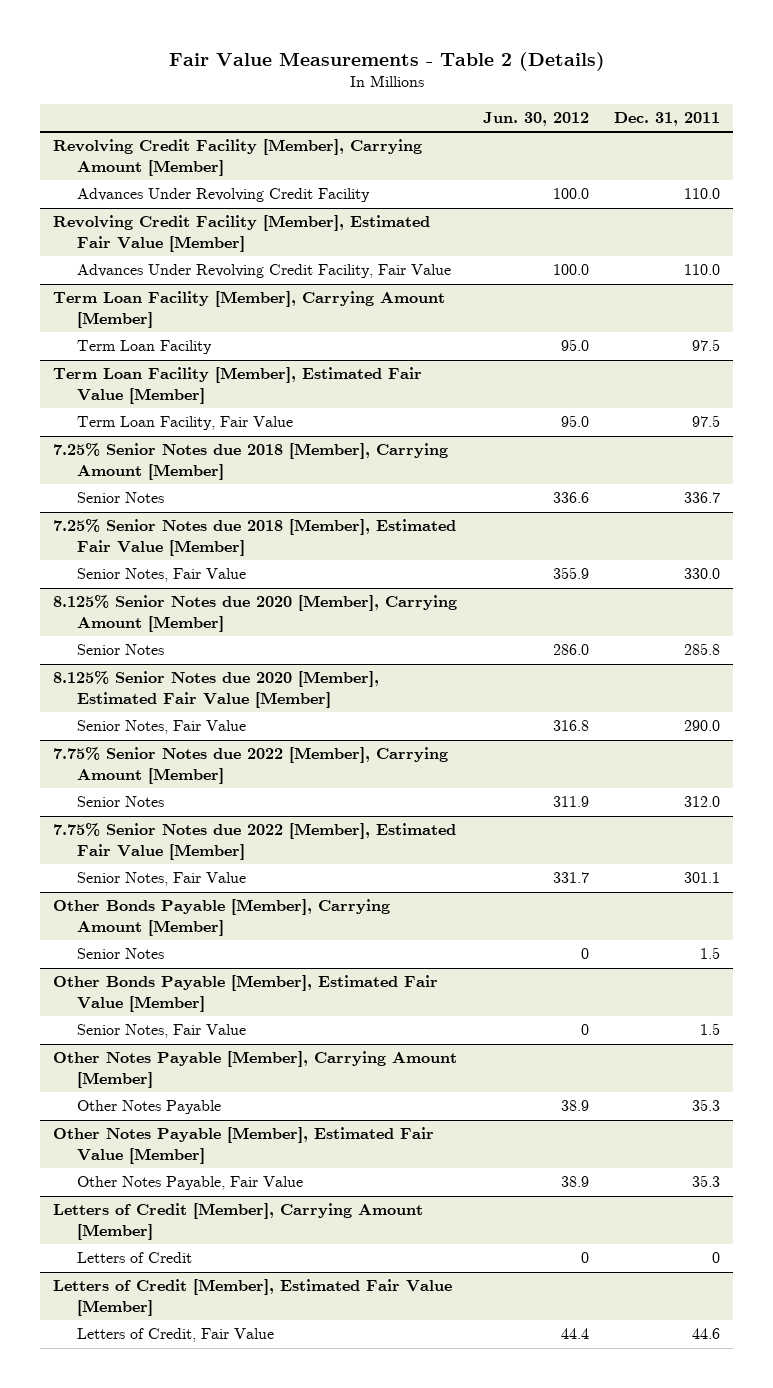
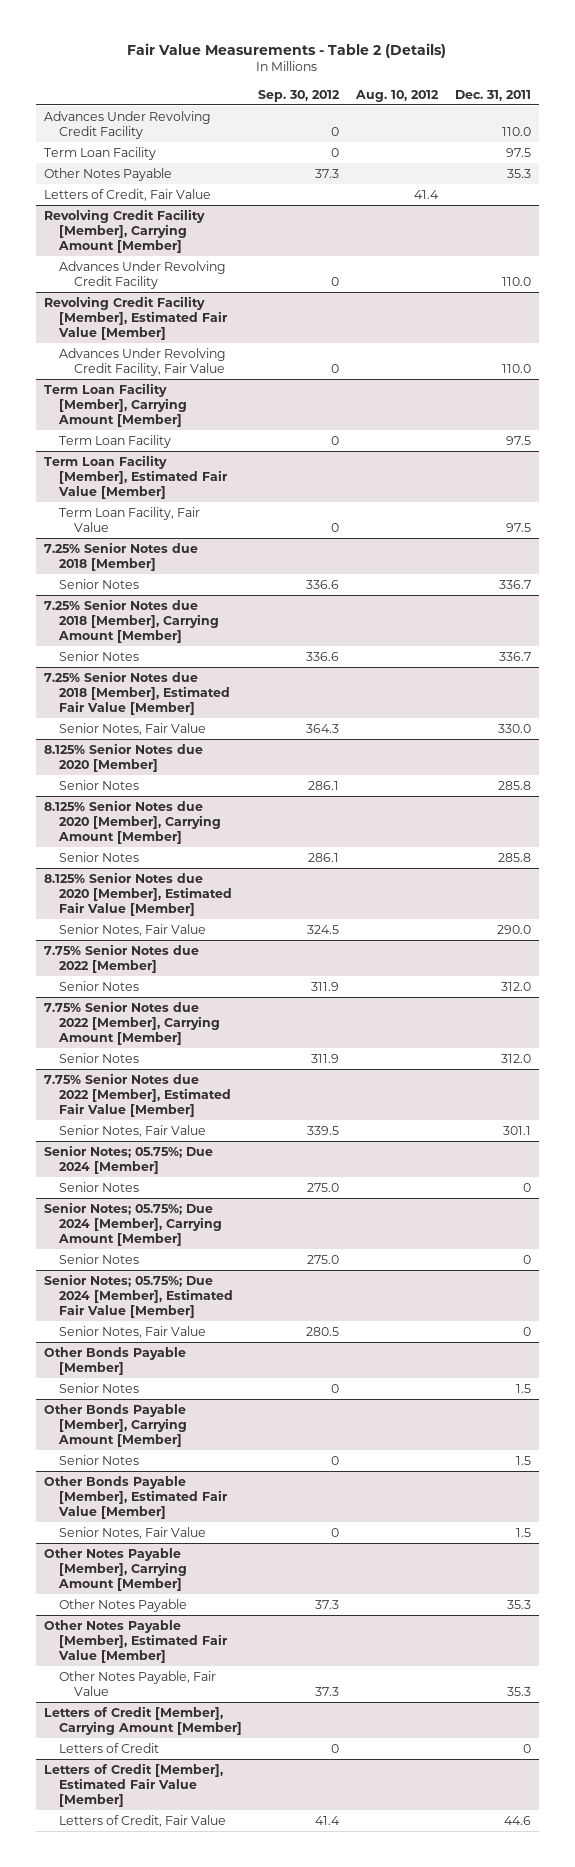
- | Jun. 30, 2012 | Dec. 31, 2011
+ | Sep. 30, 2012 | Aug. 10, 2012 | Dec. 31, 2011
+ Advances Under Revolving Credit Facility | 0 | | 110.0
+ Term Loan Facility | 0 | | 97.5
+ Other Notes Payable | 37.3 | | 35.3
+ Letters of Credit, Fair Value | | 41.4 |
+ 7.25% Senior Notes due 2018 [Member]
+ Senior Notes | 336.6 | | 336.7
+ 8.125% Senior Notes due 2020 [Member]
+ Senior Notes | 286.1 | | 285.8
+ 7.75% Senior Notes due 2022 [Member]
+ Senior Notes | 311.9 | | 312.0
+ Senior Notes; 05.75%; Due 2024 [Member]
+ Senior Notes | 275.0 | | 0
+ Senior Notes; 05.75%; Due 2024 [Member], Carrying Amount [Member]
+ Senior Notes | 275.0 | | 0
+ Senior Notes; 05.75%; Due 2024 [Member], Estimated Fair Value [Member]
+ Senior Notes, Fair Value | 280.5 | | 0
+ Other Bonds Payable [Member]
+ Senior Notes | 0 | | 1.5

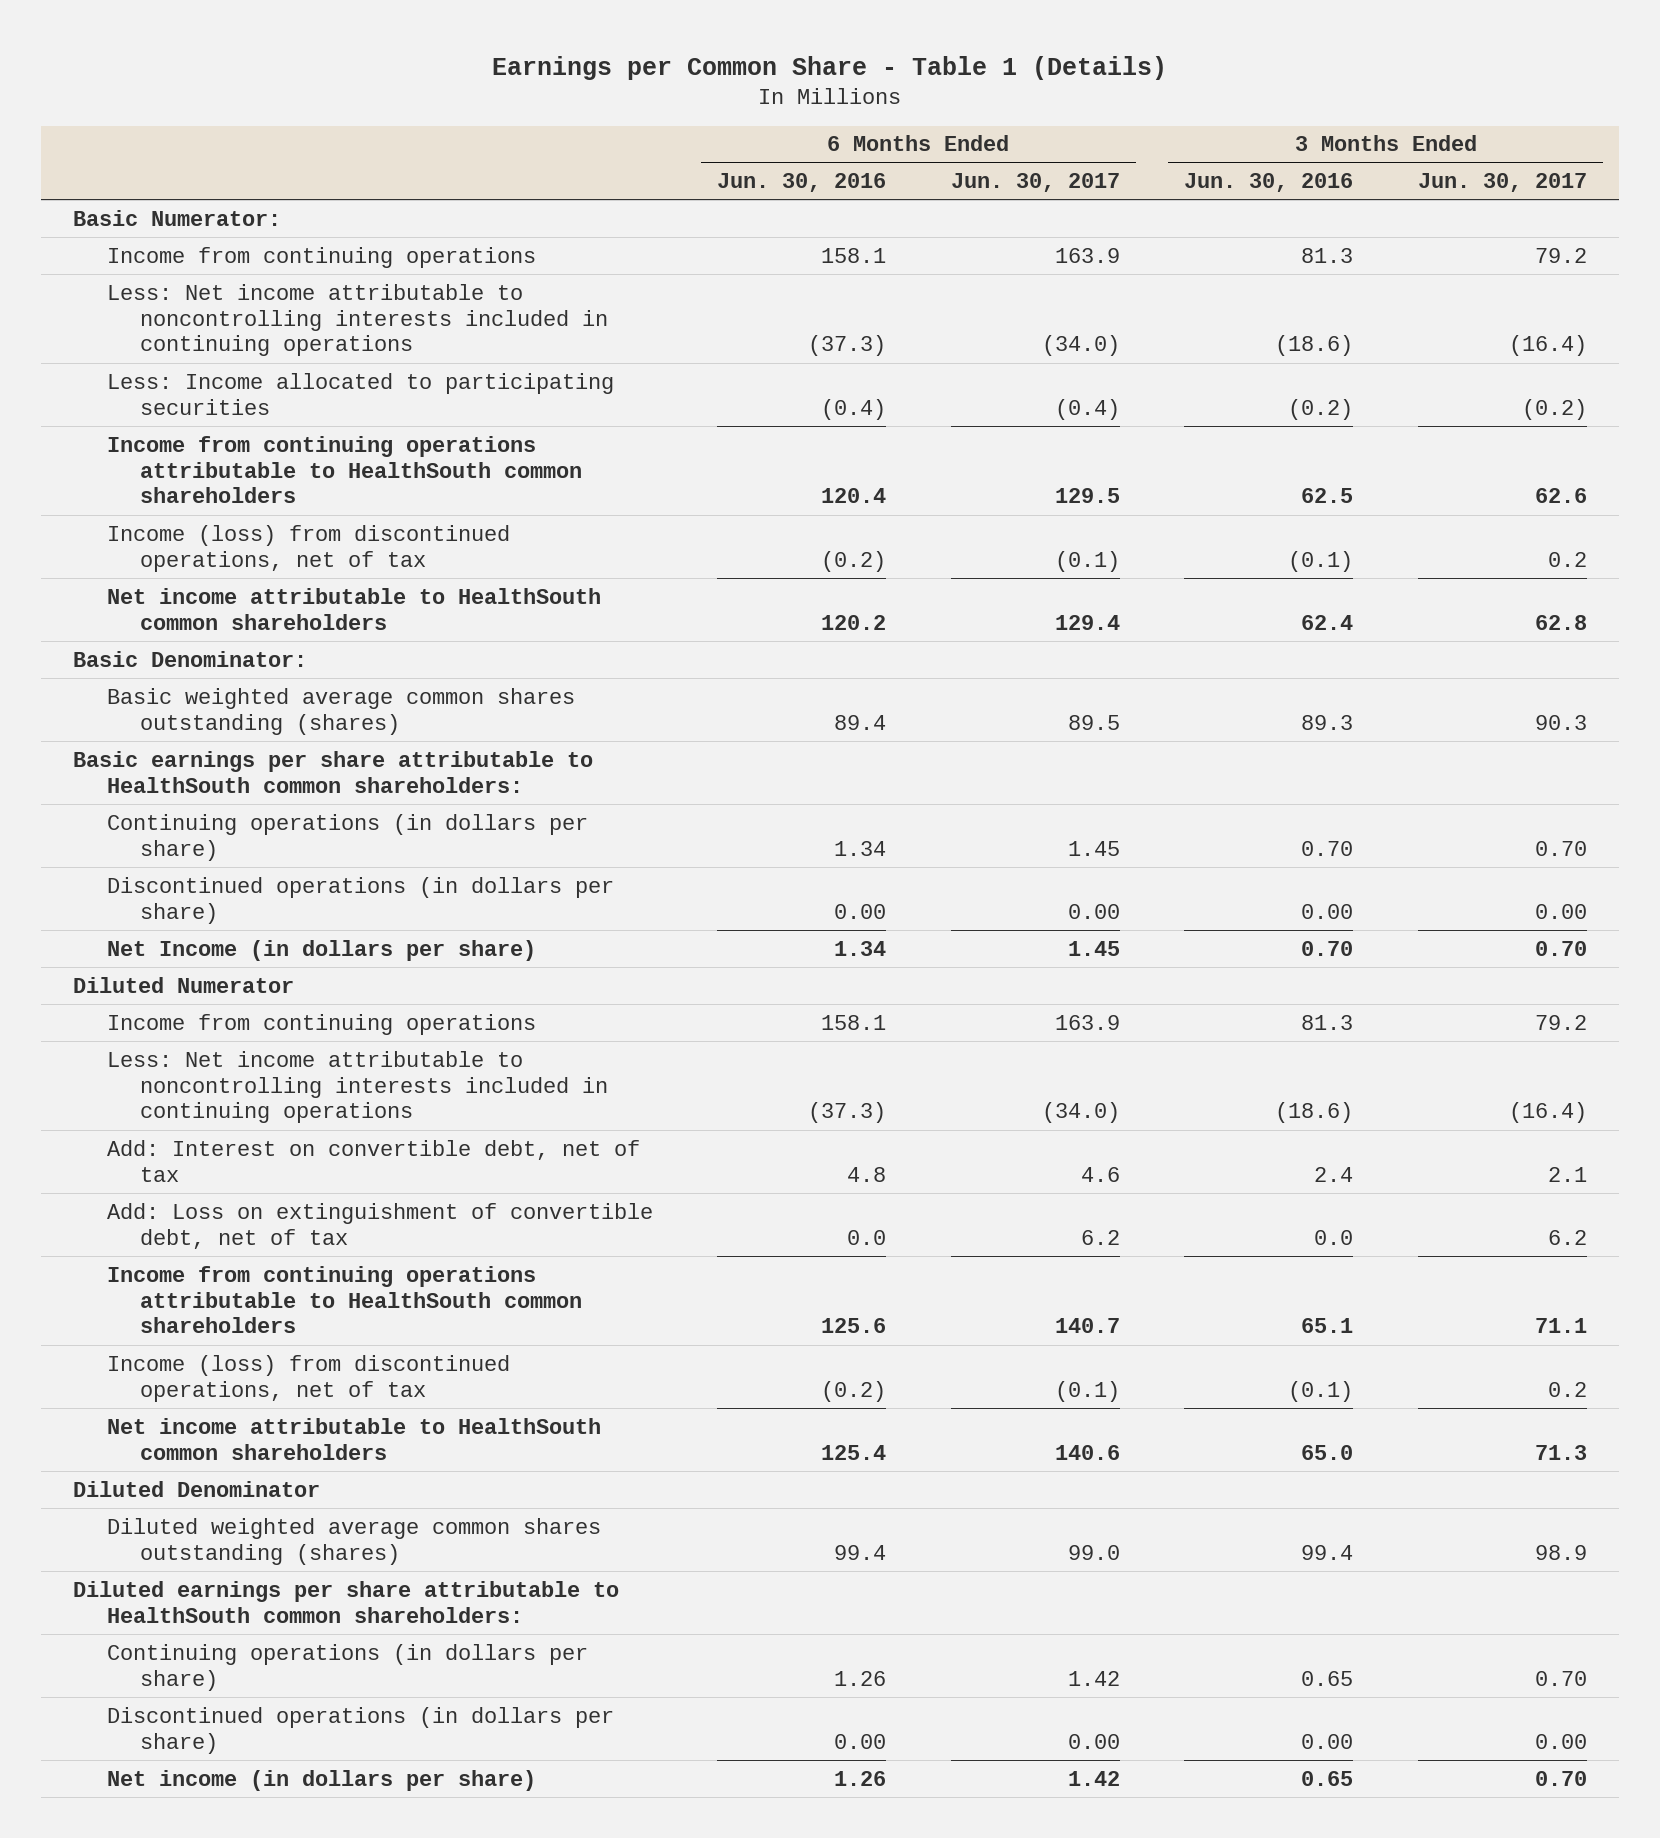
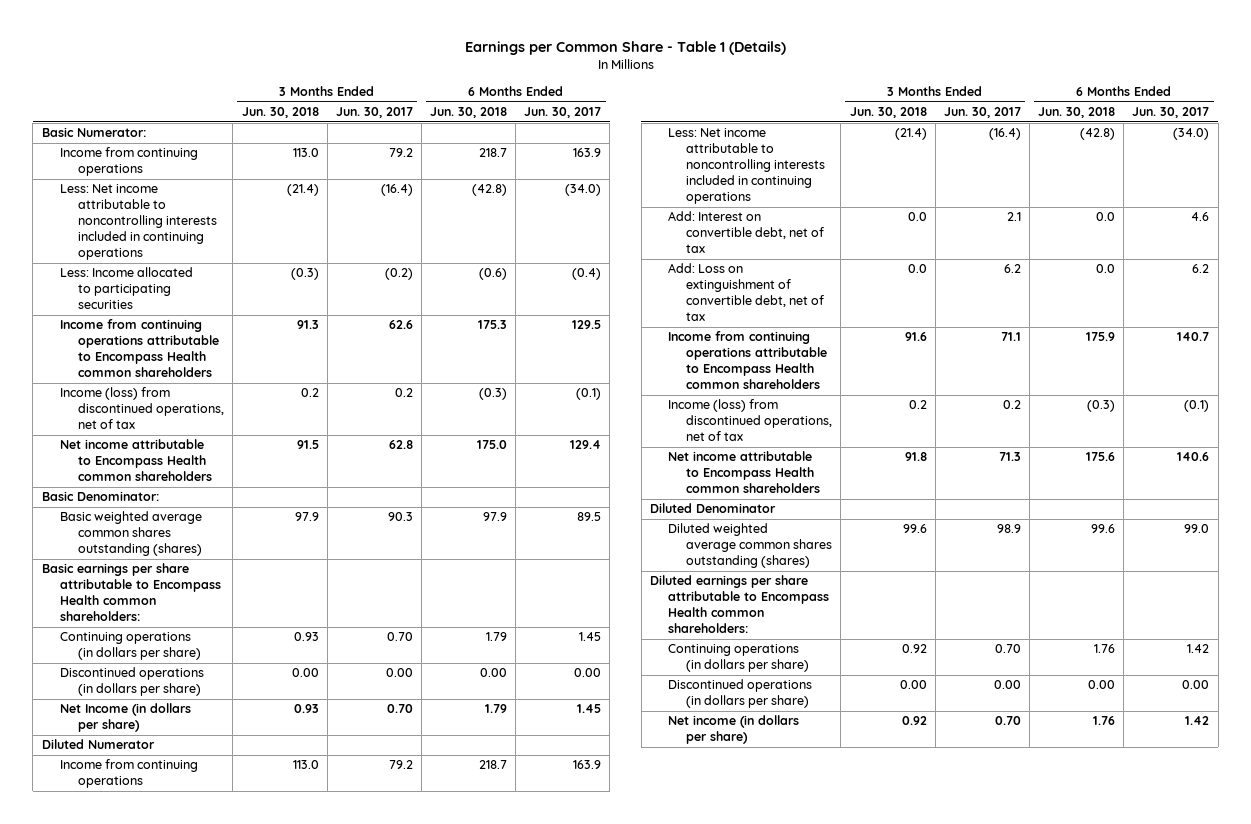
- | 6 Months Ended Jun. 30, 2016 | 6 Months Ended Jun. 30, 2017 | 3 Months Ended Jun. 30, 2016 | 3 Months Ended Jun. 30, 2017
+ | 3 Months Ended Jun. 30, 2018 | 3 Months Ended Jun. 30, 2017 | 6 Months Ended Jun. 30, 2018 | 6 Months Ended Jun. 30, 2017
- Income from continuing operations attributable to HealthSouth common shareholders | 120.4 | 129.5 | 62.5 | 62.6
+ Income from continuing operations attributable to Encompass Health common shareholders | 91.3 | 62.6 | 175.3 | 129.5
- Net income attributable to HealthSouth common shareholders | 120.2 | 129.4 | 62.4 | 62.8
+ Net income attributable to Encompass Health common shareholders | 91.5 | 62.8 | 175.0 | 129.4
- Basic earnings per share attributable to HealthSouth common shareholders:
+ Basic earnings per share attributable to Encompass Health common shareholders:
- Income from continuing operations attributable to HealthSouth common shareholders | 125.6 | 140.7 | 65.1 | 71.1
+ Income from continuing operations attributable to Encompass Health common shareholders | 91.6 | 71.1 | 175.9 | 140.7
- Net income attributable to HealthSouth common shareholders | 125.4 | 140.6 | 65.0 | 71.3
+ Net income attributable to Encompass Health common shareholders | 91.8 | 71.3 | 175.6 | 140.6
- Diluted earnings per share attributable to HealthSouth common shareholders:
+ Diluted earnings per share attributable to Encompass Health common shareholders:

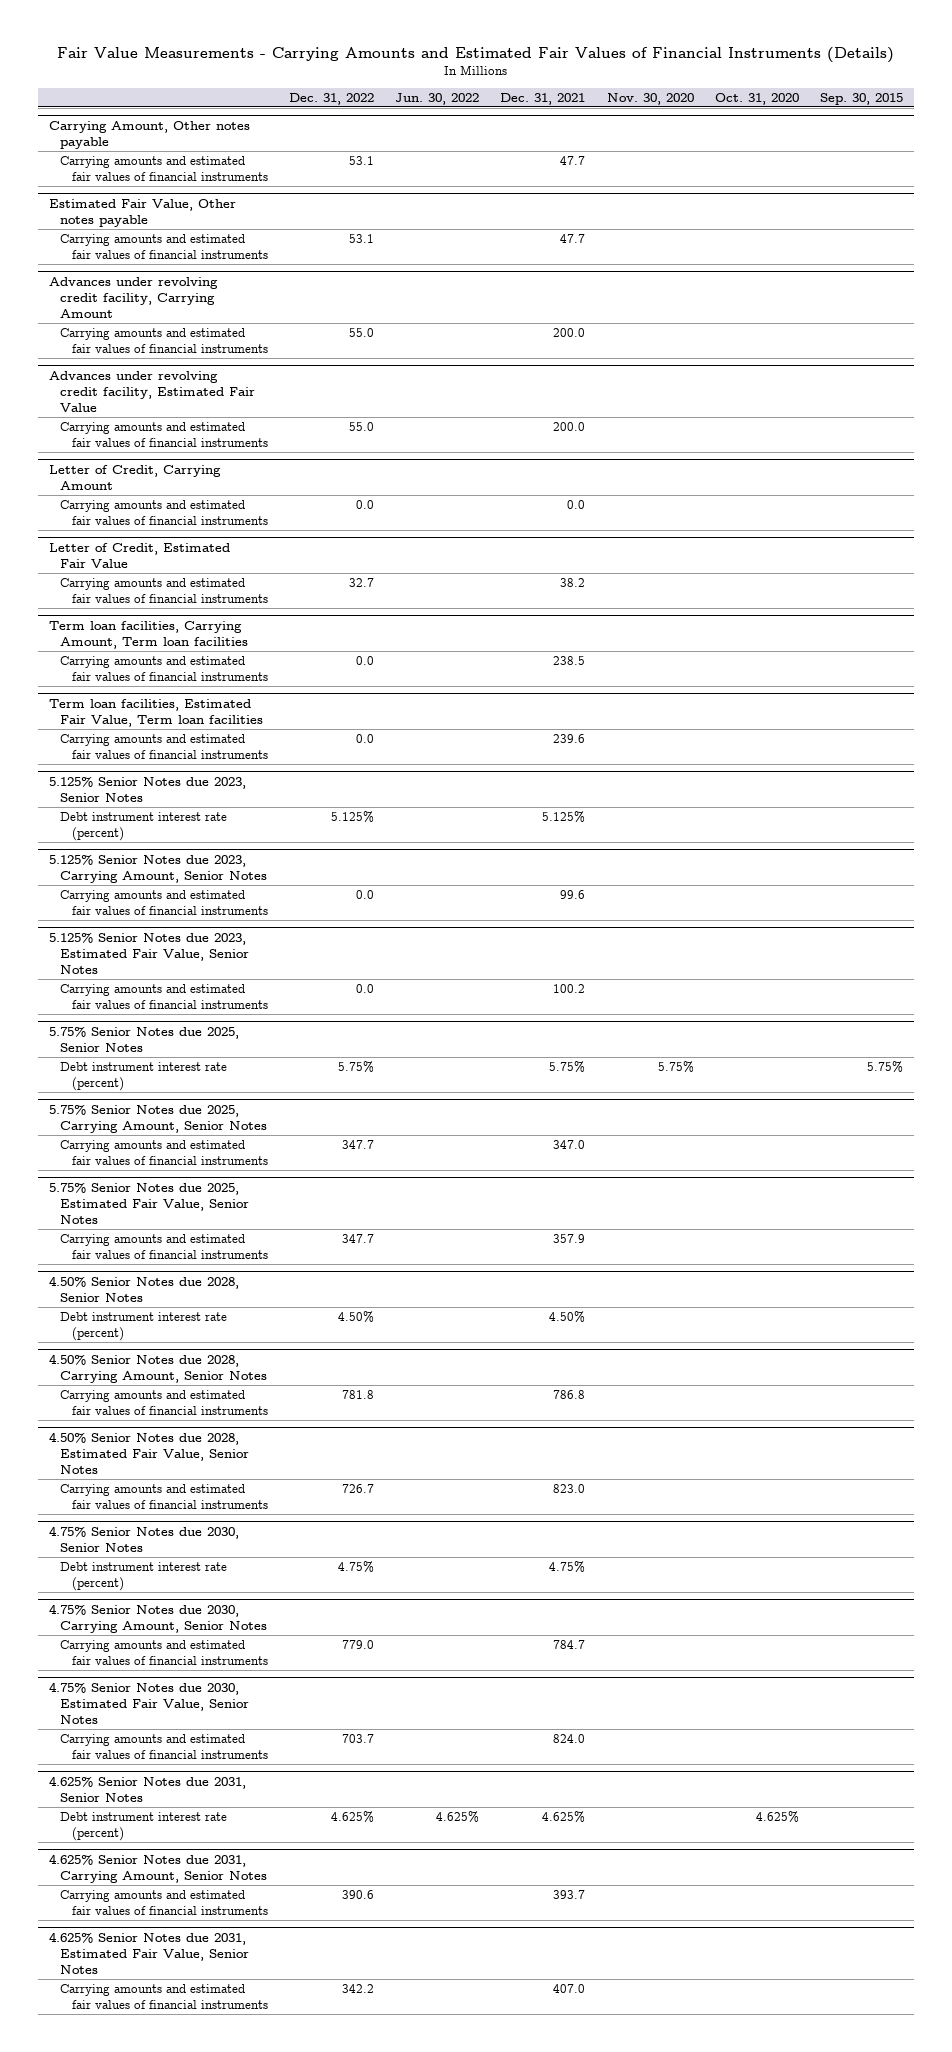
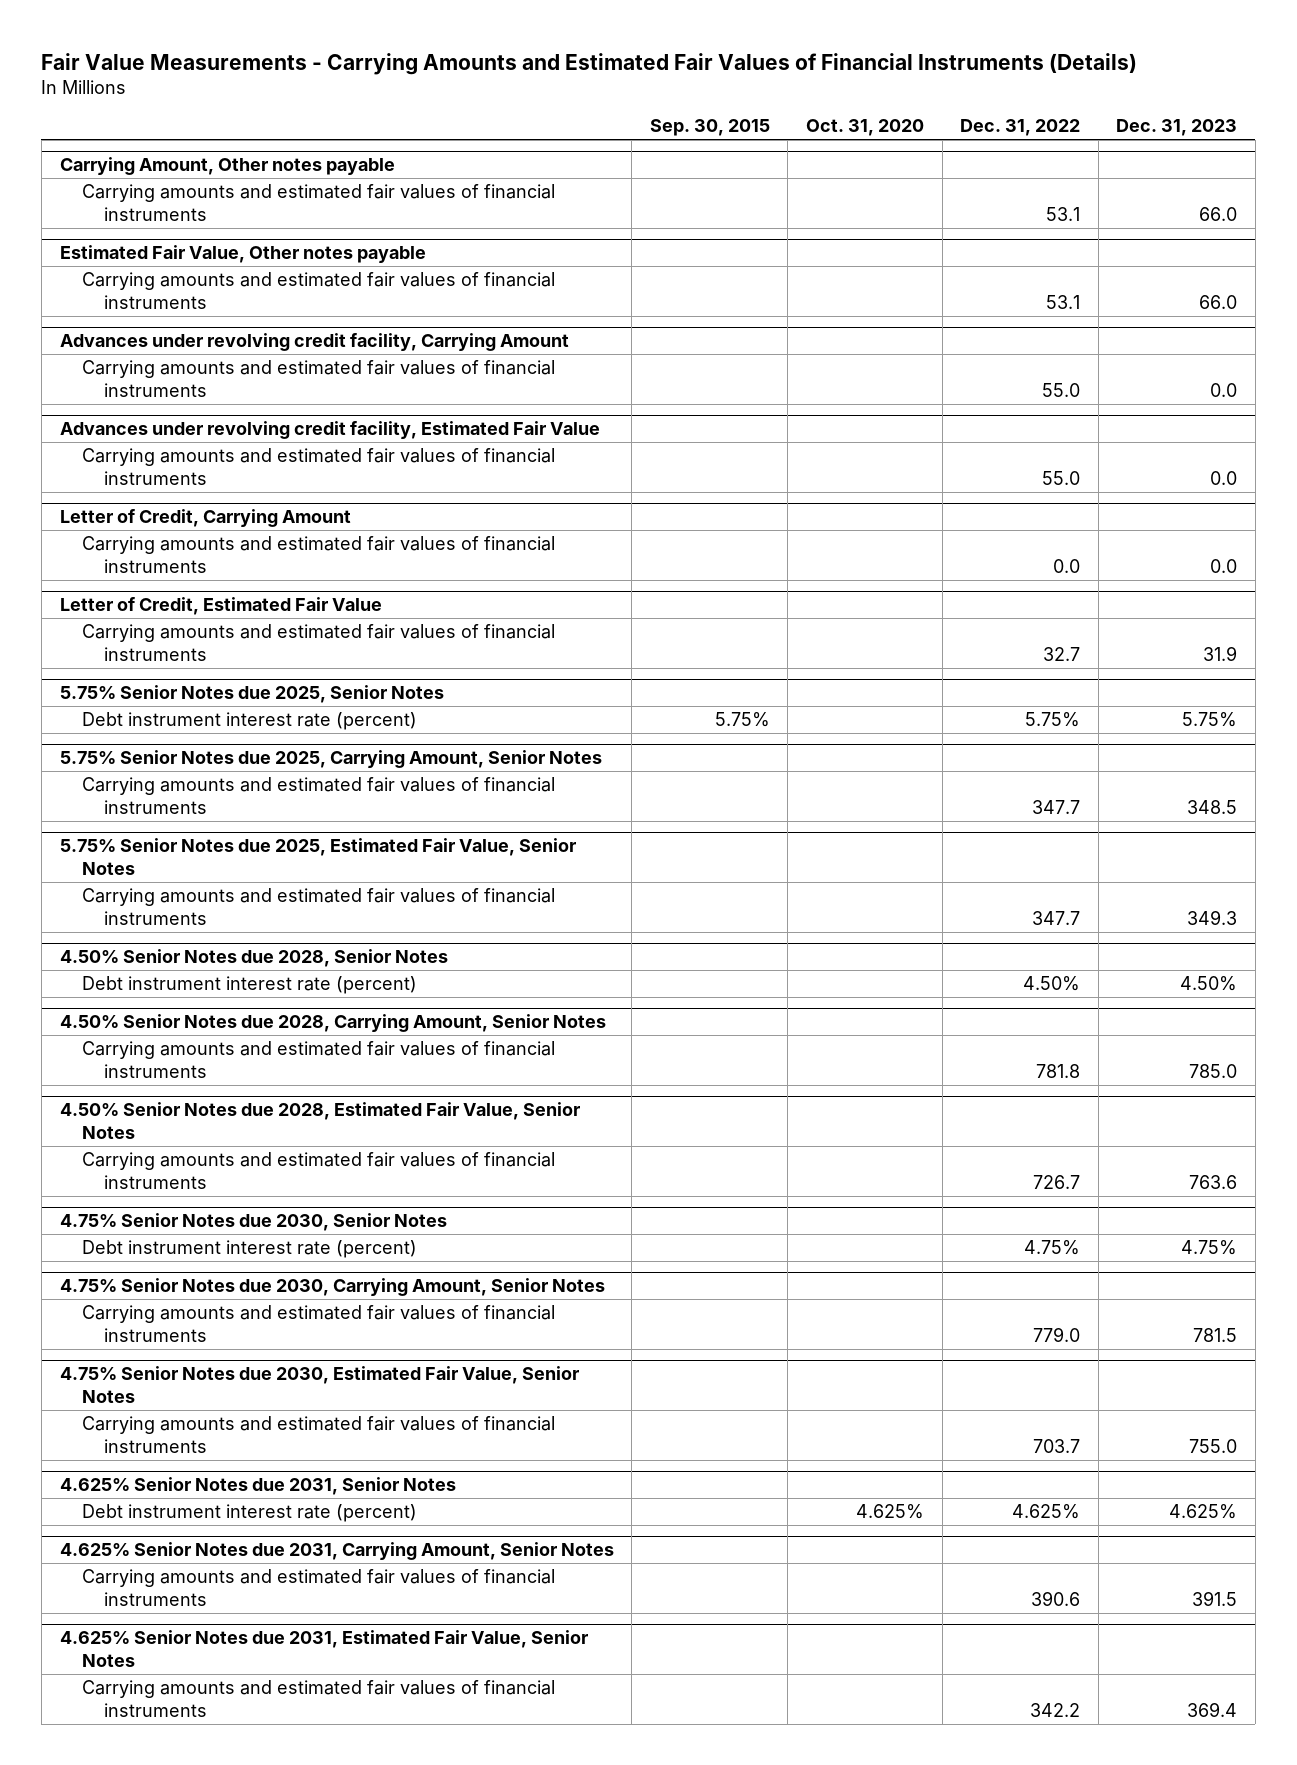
- | Dec. 31, 2022 | Jun. 30, 2022 | Dec. 31, 2021 | Nov. 30, 2020 | Oct. 31, 2020 | Sep. 30, 2015
+ | Sep. 30, 2015 | Oct. 31, 2020 | Dec. 31, 2022 | Dec. 31, 2023
- Term loan facilities, Carrying Amount, Term loan facilities
- Carrying amounts and estimated fair values of financial instruments | 0.0 | | 238.5 | | |
- Term loan facilities, Estimated Fair Value, Term loan facilities
- Carrying amounts and estimated fair values of financial instruments | 0.0 | | 239.6 | | |
- 5.125% Senior Notes due 2023, Senior Notes
- Debt instrument interest rate (percent) | 5.125% | | 5.125% | | |
- 5.125% Senior Notes due 2023, Carrying Amount, Senior Notes
- Carrying amounts and estimated fair values of financial instruments | 0.0 | | 99.6 | | |
- 5.125% Senior Notes due 2023, Estimated Fair Value, Senior Notes
- Carrying amounts and estimated fair values of financial instruments | 0.0 | | 100.2 | | |

